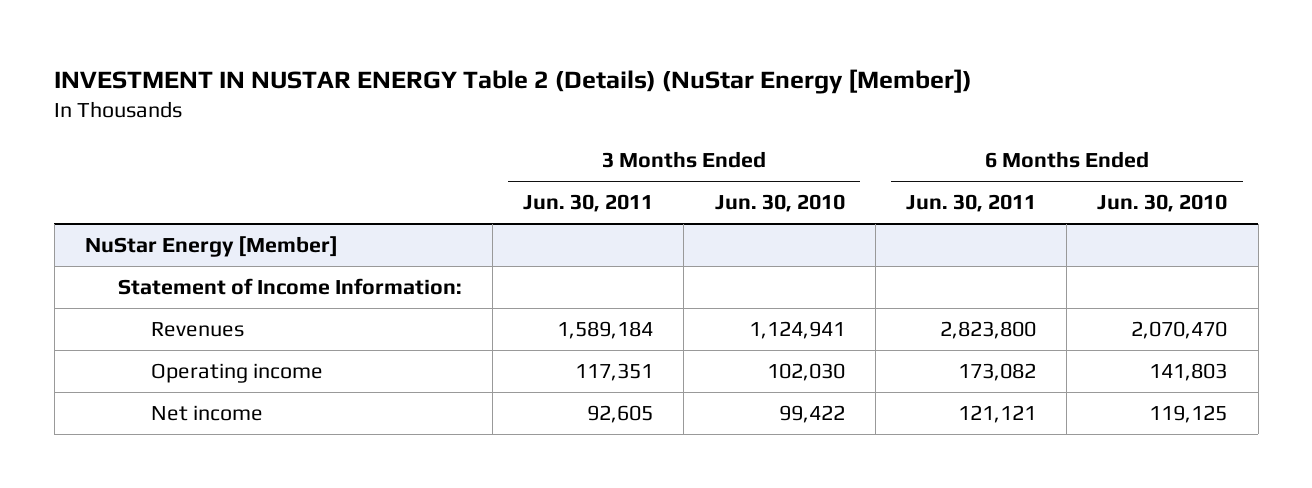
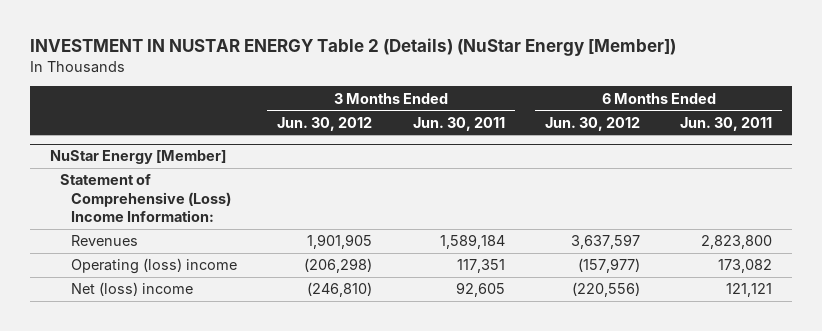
- | 3 Months Ended Jun. 30, 2011 | 3 Months Ended Jun. 30, 2010 | 6 Months Ended Jun. 30, 2011 | 6 Months Ended Jun. 30, 2010
+ | 3 Months Ended Jun. 30, 2012 | 3 Months Ended Jun. 30, 2011 | 6 Months Ended Jun. 30, 2012 | 6 Months Ended Jun. 30, 2011
@ NuStar Energy [Member]
- Statement of Income Information:
+ Statement of Comprehensive (Loss) Income Information:
- Operating income | 117,351 | 102,030 | 173,082 | 141,803
- Net income | 92,605 | 99,422 | 121,121 | 119,125
+ Operating (loss) income | (206,298) | 117,351 | (157,977) | 173,082
+ Net (loss) income | (246,810) | 92,605 | (220,556) | 121,121

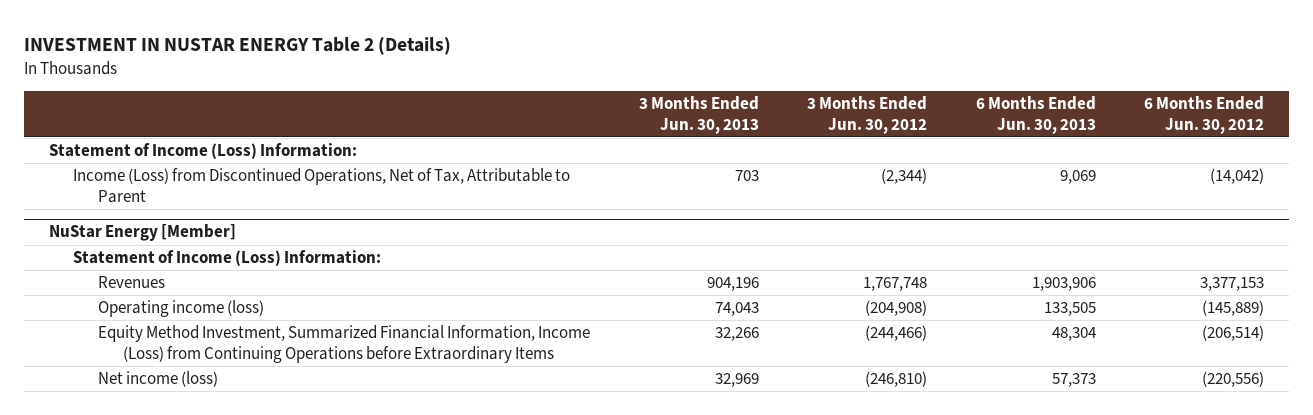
- INVESTMENT IN NUSTAR ENERGY Table 2 (Details) (NuStar Energy [Member])
+ INVESTMENT IN NUSTAR ENERGY Table 2 (Details)
- | 3 Months Ended Jun. 30, 2012 | 3 Months Ended Jun. 30, 2011 | 6 Months Ended Jun. 30, 2012 | 6 Months Ended Jun. 30, 2011
+ | 3 Months Ended Jun. 30, 2013 | 3 Months Ended Jun. 30, 2012 | 6 Months Ended Jun. 30, 2013 | 6 Months Ended Jun. 30, 2012
+ Statement of Income (Loss) Information:
+ Income (Loss) from Discontinued Operations, Net of Tax, Attributable to Parent | 703 | (2,344) | 9,069 | (14,042)
@ NuStar Energy [Member]
- Statement of Comprehensive (Loss) Income Information:
- Revenues | 1,901,905 | 1,589,184 | 3,637,597 | 2,823,800
- Operating (loss) income | (206,298) | 117,351 | (157,977) | 173,082
- Net (loss) income | (246,810) | 92,605 | (220,556) | 121,121
+ Statement of Income (Loss) Information:
+ Revenues | 904,196 | 1,767,748 | 1,903,906 | 3,377,153
+ Operating income (loss) | 74,043 | (204,908) | 133,505 | (145,889)
+ Equity Method Investment, Summarized Financial Information, Income (Loss) from Continuing Operations before Extraordinary Items | 32,266 | (244,466) | 48,304 | (206,514)
+ Net income (loss) | 32,969 | (246,810) | 57,373 | (220,556)

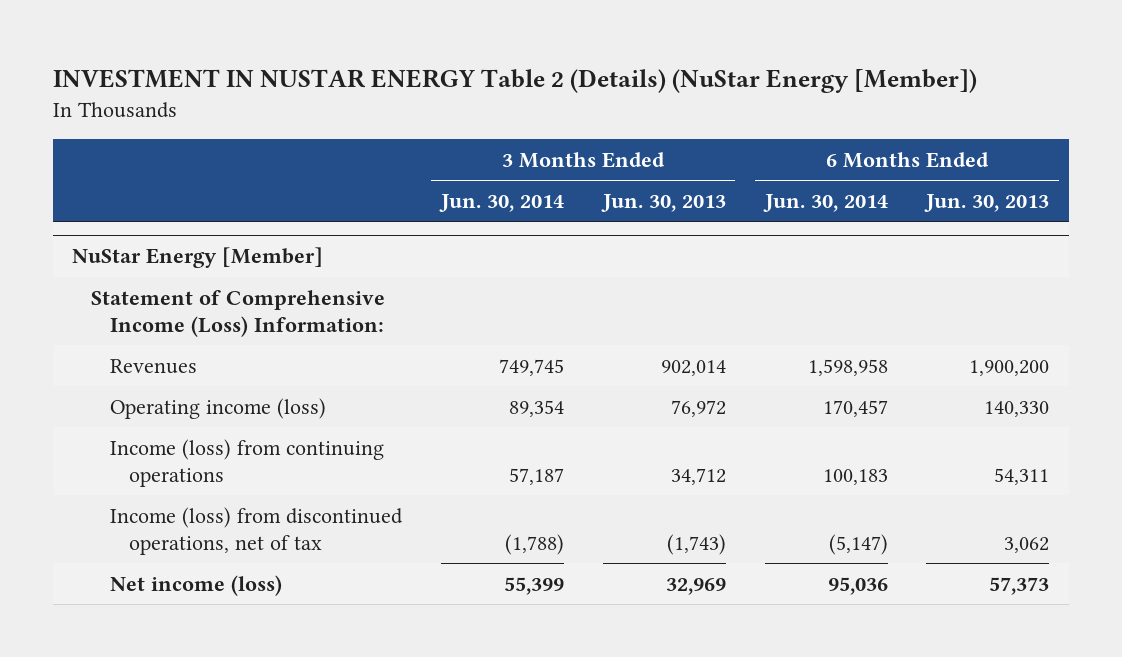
- INVESTMENT IN NUSTAR ENERGY Table 2 (Details)
+ INVESTMENT IN NUSTAR ENERGY Table 2 (Details) (NuStar Energy [Member])
- | 3 Months Ended Jun. 30, 2013 | 3 Months Ended Jun. 30, 2012 | 6 Months Ended Jun. 30, 2013 | 6 Months Ended Jun. 30, 2012
+ | 3 Months Ended Jun. 30, 2014 | 3 Months Ended Jun. 30, 2013 | 6 Months Ended Jun. 30, 2014 | 6 Months Ended Jun. 30, 2013
- Statement of Income (Loss) Information:
- Income (Loss) from Discontinued Operations, Net of Tax, Attributable to Parent | 703 | (2,344) | 9,069 | (14,042)
@ NuStar Energy [Member]
- Statement of Income (Loss) Information:
- Revenues | 904,196 | 1,767,748 | 1,903,906 | 3,377,153
- Operating income (loss) | 74,043 | (204,908) | 133,505 | (145,889)
- Equity Method Investment, Summarized Financial Information, Income (Loss) from Continuing Operations before Extraordinary Items | 32,266 | (244,466) | 48,304 | (206,514)
+ Statement of Comprehensive Income (Loss) Information:
+ Revenues | 749,745 | 902,014 | 1,598,958 | 1,900,200
+ Operating income (loss) | 89,354 | 76,972 | 170,457 | 140,330
+ Income (loss) from continuing operations | 57,187 | 34,712 | 100,183 | 54,311
+ Income (loss) from discontinued operations, net of tax | (1,788) | (1,743) | (5,147) | 3,062

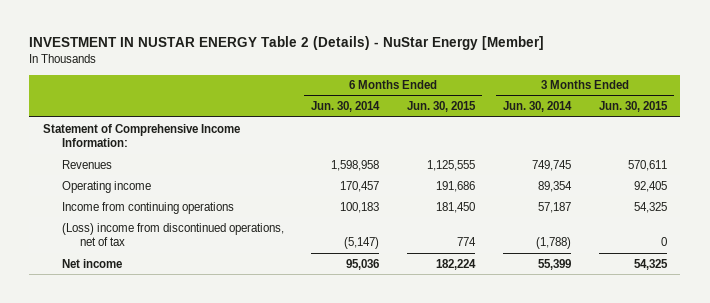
- INVESTMENT IN NUSTAR ENERGY Table 2 (Details) (NuStar Energy [Member])
+ INVESTMENT IN NUSTAR ENERGY Table 2 (Details) - NuStar Energy [Member]
- | 3 Months Ended Jun. 30, 2014 | 3 Months Ended Jun. 30, 2013 | 6 Months Ended Jun. 30, 2014 | 6 Months Ended Jun. 30, 2013
+ | 6 Months Ended Jun. 30, 2014 | 6 Months Ended Jun. 30, 2015 | 3 Months Ended Jun. 30, 2014 | 3 Months Ended Jun. 30, 2015
- NuStar Energy [Member]
- Statement of Comprehensive Income (Loss) Information:
+ Statement of Comprehensive Income Information:
- Operating income (loss) | 89,354 | 76,972 | 170,457 | 140,330
- Income (loss) from continuing operations | 57,187 | 34,712 | 100,183 | 54,311
- Income (loss) from discontinued operations, net of tax | (1,788) | (1,743) | (5,147) | 3,062
- Net income (loss) | 55,399 | 32,969 | 95,036 | 57,373
+ Operating income | 170,457 | 191,686 | 89,354 | 92,405
+ Income from continuing operations | 100,183 | 181,450 | 57,187 | 54,325
+ (Loss) income from discontinued operations, net of tax | (5,147) | 774 | (1,788) | 0
+ Net income | 95,036 | 182,224 | 55,399 | 54,325

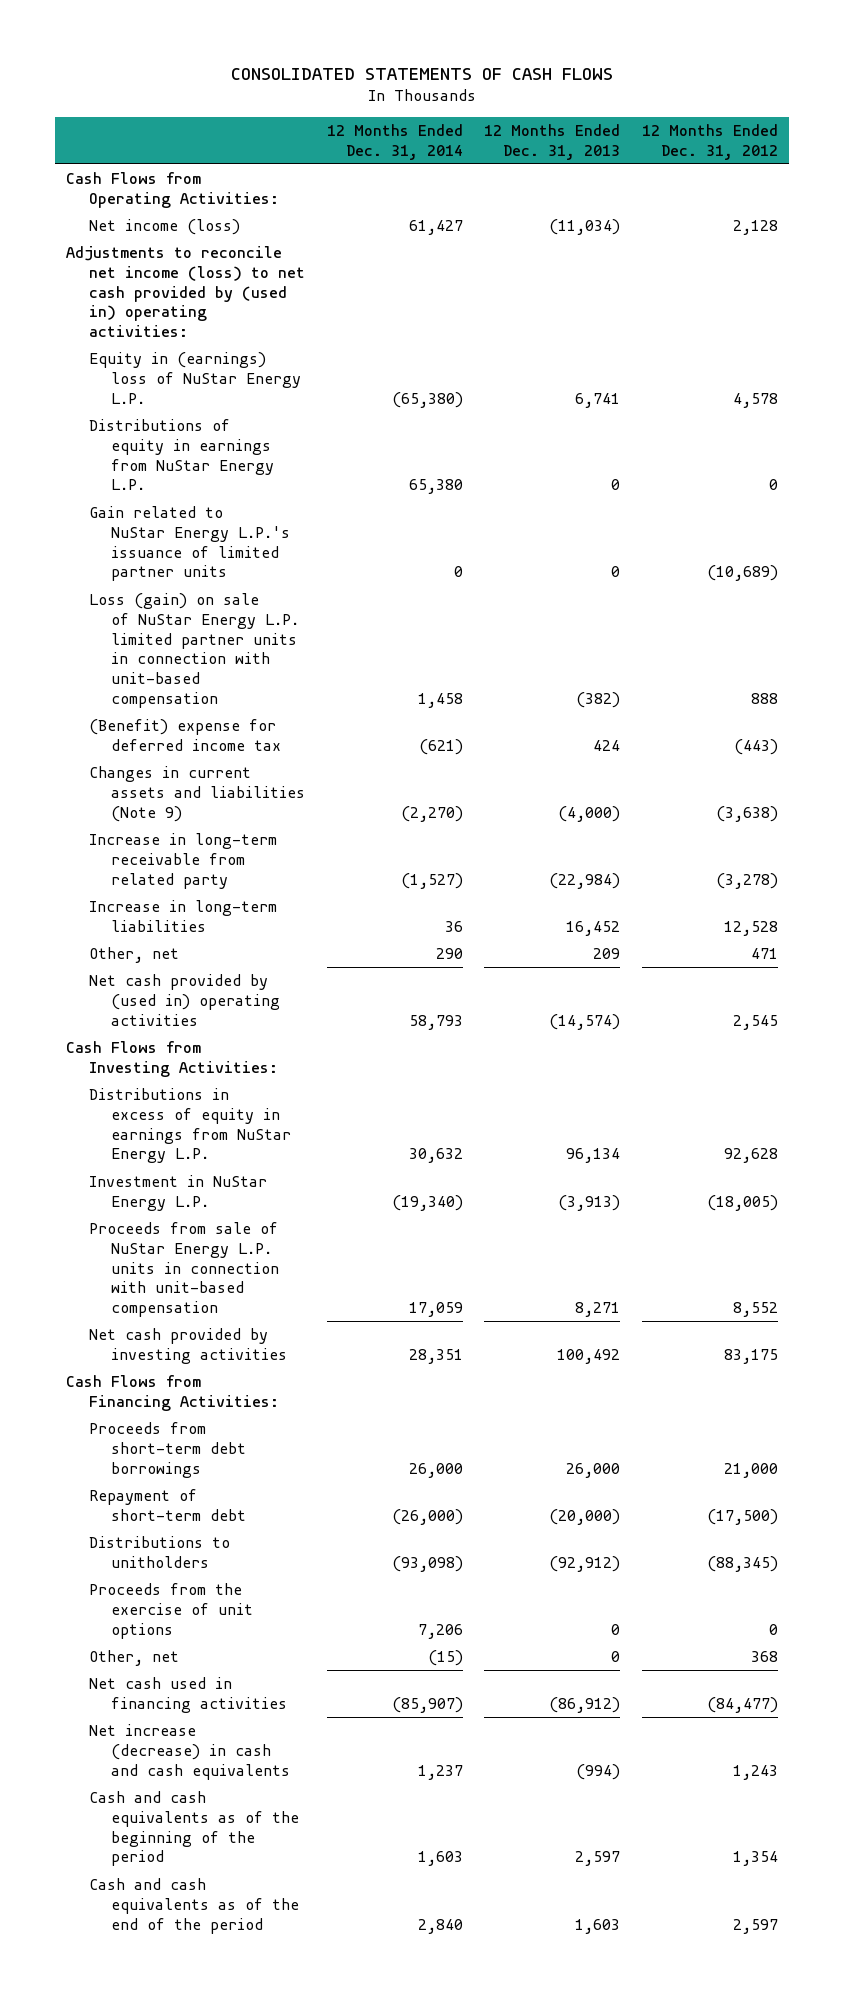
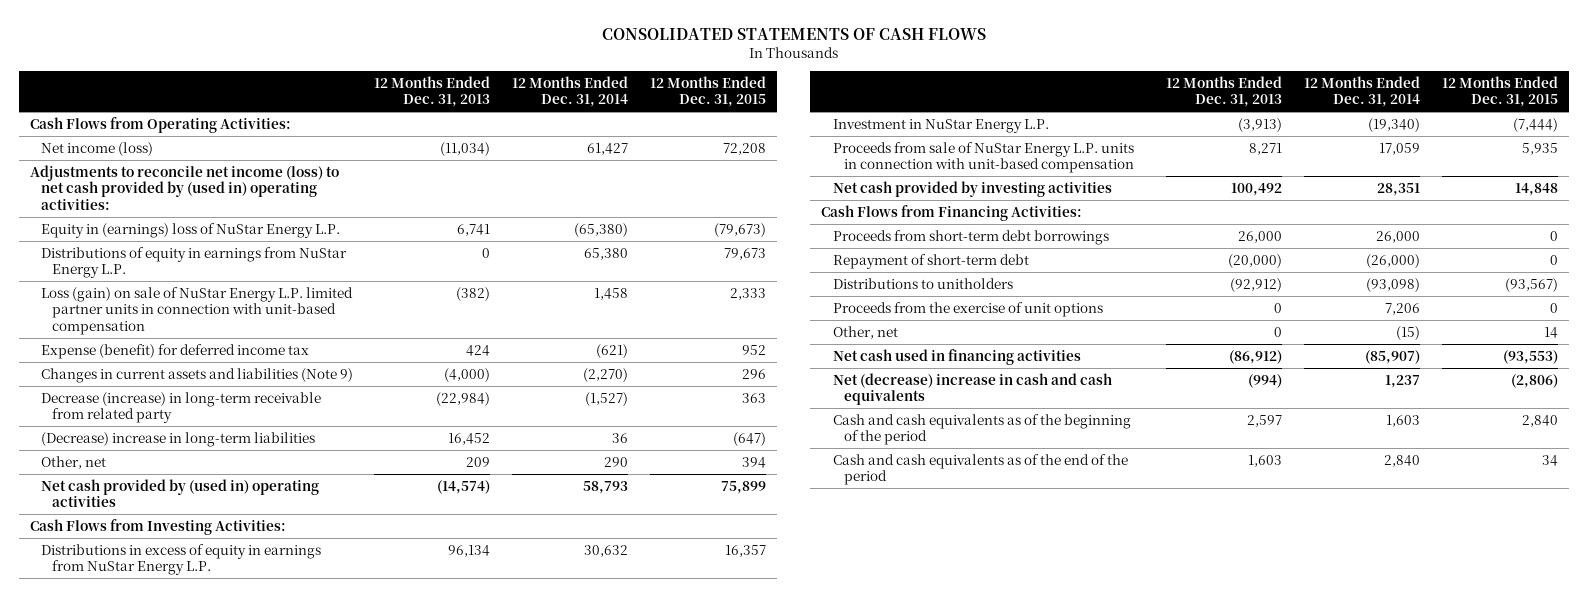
- | 12 Months Ended Dec. 31, 2014 | 12 Months Ended Dec. 31, 2013 | 12 Months Ended Dec. 31, 2012
+ | 12 Months Ended Dec. 31, 2013 | 12 Months Ended Dec. 31, 2014 | 12 Months Ended Dec. 31, 2015
- Gain related to NuStar Energy L.P.'s issuance of limited partner units | 0 | 0 | (10,689)
- (Benefit) expense for deferred income tax | (621) | 424 | (443)
+ Expense (benefit) for deferred income tax | 424 | (621) | 952
- Increase in long-term receivable from related party | (1,527) | (22,984) | (3,278)
- Increase in long-term liabilities | 36 | 16,452 | 12,528
+ Decrease (increase) in long-term receivable from related party | (22,984) | (1,527) | 363
+ (Decrease) increase in long-term liabilities | 16,452 | 36 | (647)
- Net increase (decrease) in cash and cash equivalents | 1,237 | (994) | 1,243
+ Net (decrease) increase in cash and cash equivalents | (994) | 1,237 | (2,806)

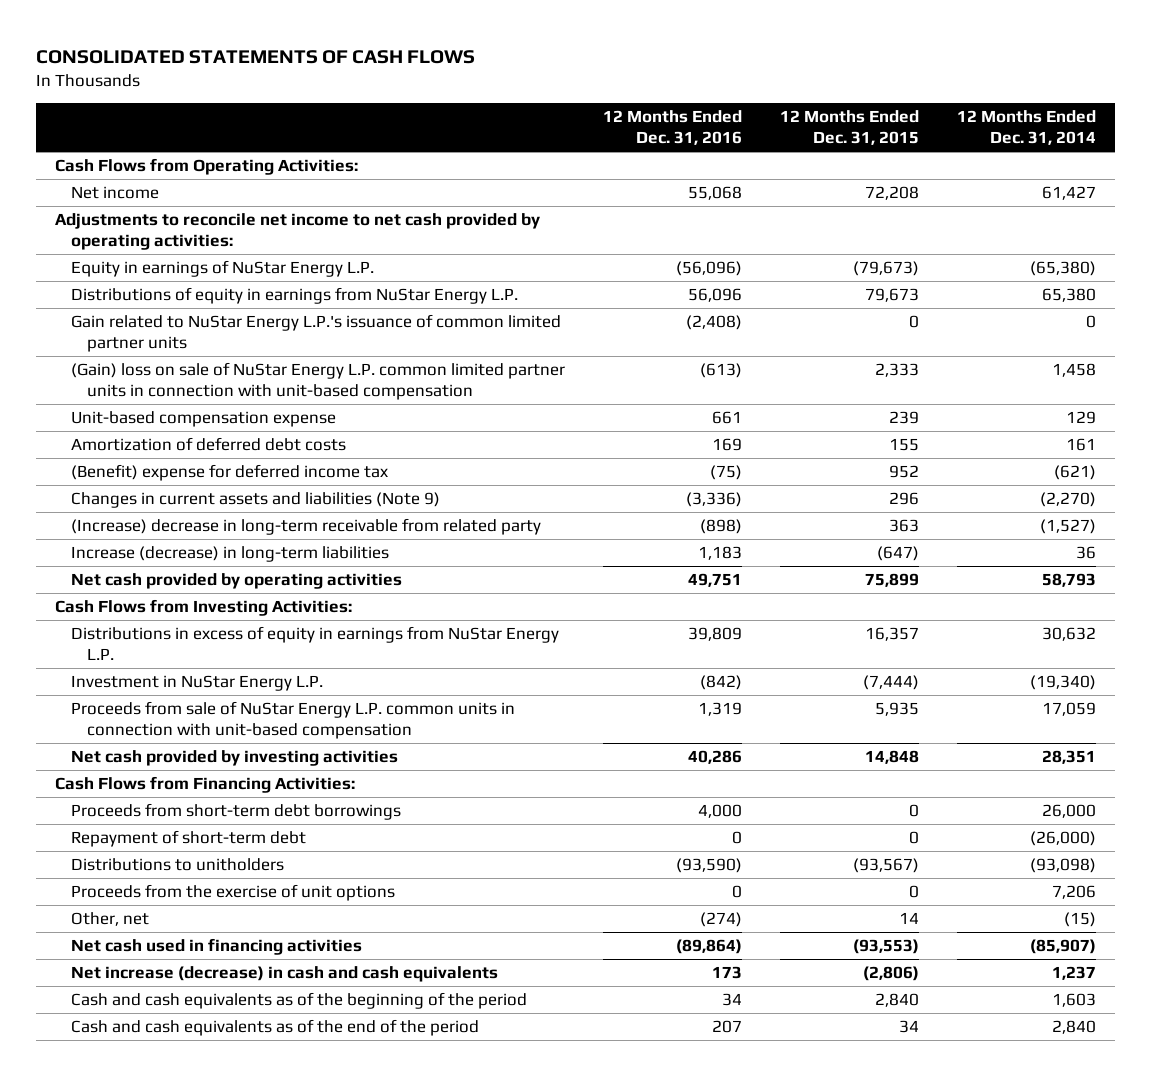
- | 12 Months Ended Dec. 31, 2013 | 12 Months Ended Dec. 31, 2014 | 12 Months Ended Dec. 31, 2015
+ | 12 Months Ended Dec. 31, 2016 | 12 Months Ended Dec. 31, 2015 | 12 Months Ended Dec. 31, 2014
- Net income (loss) | (11,034) | 61,427 | 72,208
- Adjustments to reconcile net income (loss) to net cash provided by (used in) operating activities:
- Equity in (earnings) loss of NuStar Energy L.P. | 6,741 | (65,380) | (79,673)
+ Net income | 55,068 | 72,208 | 61,427
+ Adjustments to reconcile net income to net cash provided by operating activities:
+ Equity in earnings of NuStar Energy L.P. | (56,096) | (79,673) | (65,380)
- Loss (gain) on sale of NuStar Energy L.P. limited partner units in connection with unit-based compensation | (382) | 1,458 | 2,333
- Expense (benefit) for deferred income tax | 424 | (621) | 952
+ Gain related to NuStar Energy L.P.'s issuance of common limited partner units | (2,408) | 0 | 0
+ (Gain) loss on sale of NuStar Energy L.P. common limited partner units in connection with unit-based compensation | (613) | 2,333 | 1,458
+ Unit-based compensation expense | 661 | 239 | 129
+ Amortization of deferred debt costs | 169 | 155 | 161
+ (Benefit) expense for deferred income tax | (75) | 952 | (621)
- Decrease (increase) in long-term receivable from related party | (22,984) | (1,527) | 363
- (Decrease) increase in long-term liabilities | 16,452 | 36 | (647)
- Other, net | 209 | 290 | 394
- Net cash provided by (used in) operating activities | (14,574) | 58,793 | 75,899
+ (Increase) decrease in long-term receivable from related party | (898) | 363 | (1,527)
+ Increase (decrease) in long-term liabilities | 1,183 | (647) | 36
+ Net cash provided by operating activities | 49,751 | 75,899 | 58,793
- Proceeds from sale of NuStar Energy L.P. units in connection with unit-based compensation | 8,271 | 17,059 | 5,935
+ Proceeds from sale of NuStar Energy L.P. common units in connection with unit-based compensation | 1,319 | 5,935 | 17,059
- Net (decrease) increase in cash and cash equivalents | (994) | 1,237 | (2,806)
+ Net increase (decrease) in cash and cash equivalents | 173 | (2,806) | 1,237

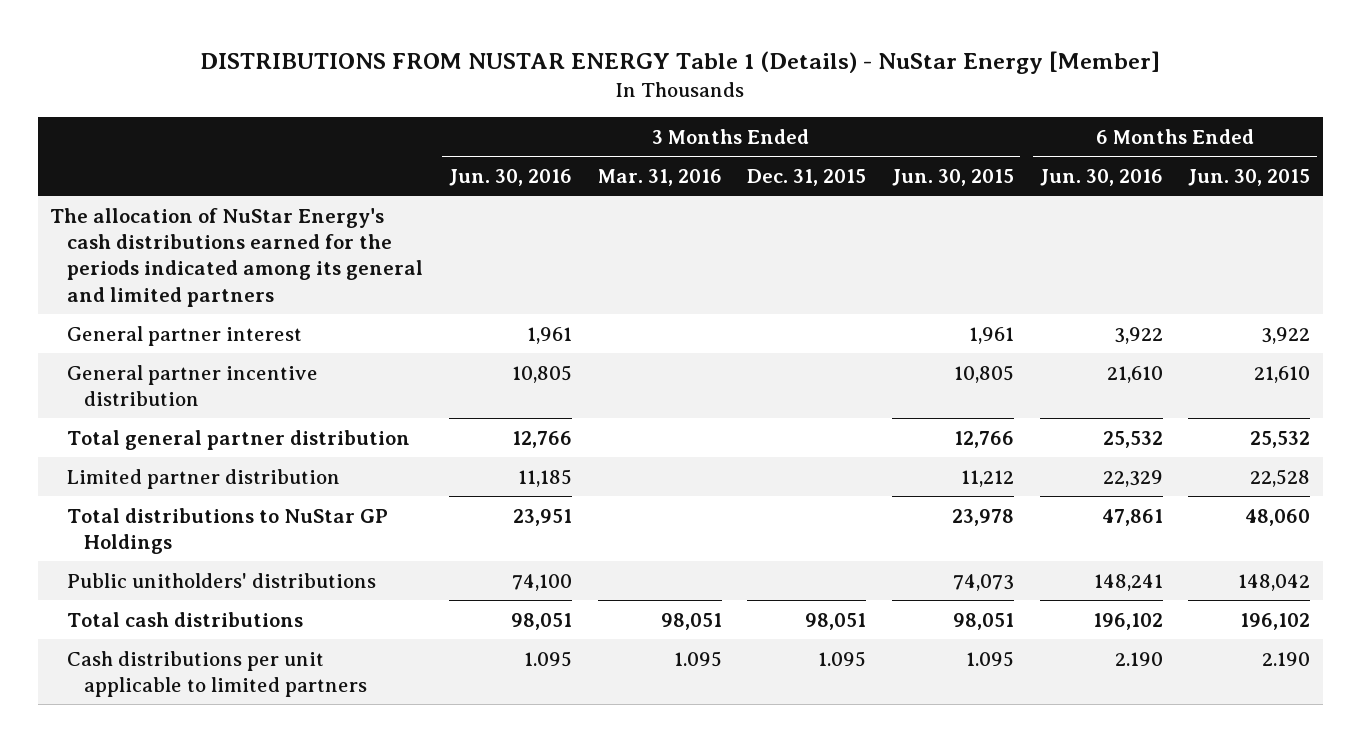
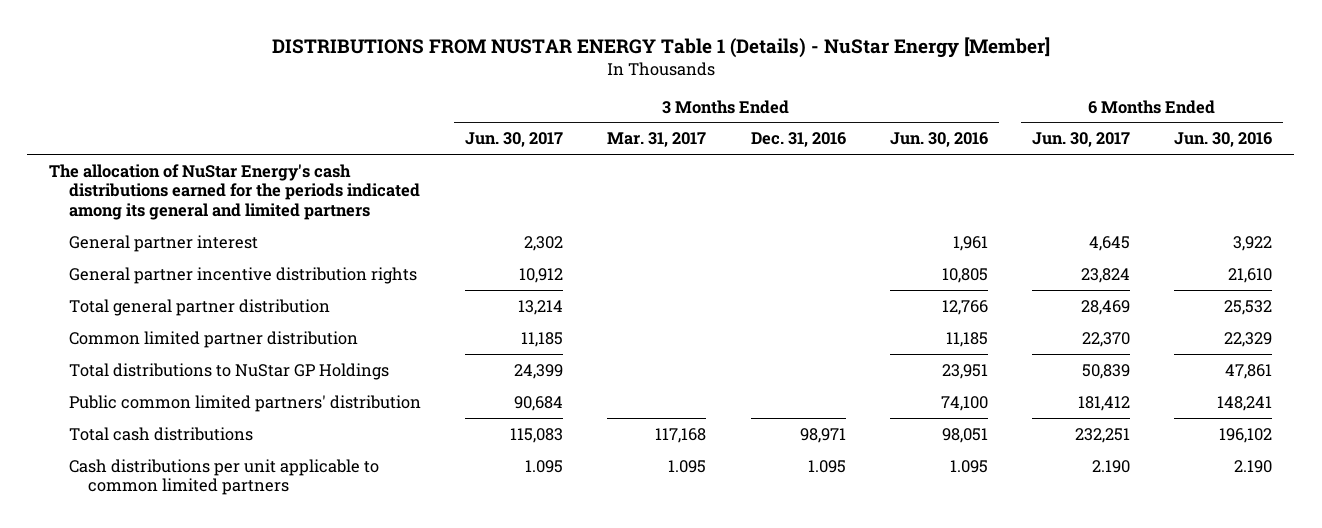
- | 3 Months Ended Jun. 30, 2016 | 3 Months Ended Mar. 31, 2016 | 3 Months Ended Dec. 31, 2015 | 3 Months Ended Jun. 30, 2015 | 6 Months Ended Jun. 30, 2016 | 6 Months Ended Jun. 30, 2015
+ | 3 Months Ended Jun. 30, 2017 | 3 Months Ended Mar. 31, 2017 | 3 Months Ended Dec. 31, 2016 | 3 Months Ended Jun. 30, 2016 | 6 Months Ended Jun. 30, 2017 | 6 Months Ended Jun. 30, 2016
- General partner incentive distribution | 10,805 | | | 10,805 | 21,610 | 21,610
+ General partner incentive distribution rights | 10,912 | | | 10,805 | 23,824 | 21,610
- Limited partner distribution | 11,185 | | | 11,212 | 22,329 | 22,528
+ Common limited partner distribution | 11,185 | | | 11,185 | 22,370 | 22,329
- Public unitholders' distributions | 74,100 | | | 74,073 | 148,241 | 148,042
+ Public common limited partners' distribution | 90,684 | | | 74,100 | 181,412 | 148,241
- Cash distributions per unit applicable to limited partners | 1.095 | 1.095 | 1.095 | 1.095 | 2.190 | 2.190
+ Cash distributions per unit applicable to common limited partners | 1.095 | 1.095 | 1.095 | 1.095 | 2.190 | 2.190

